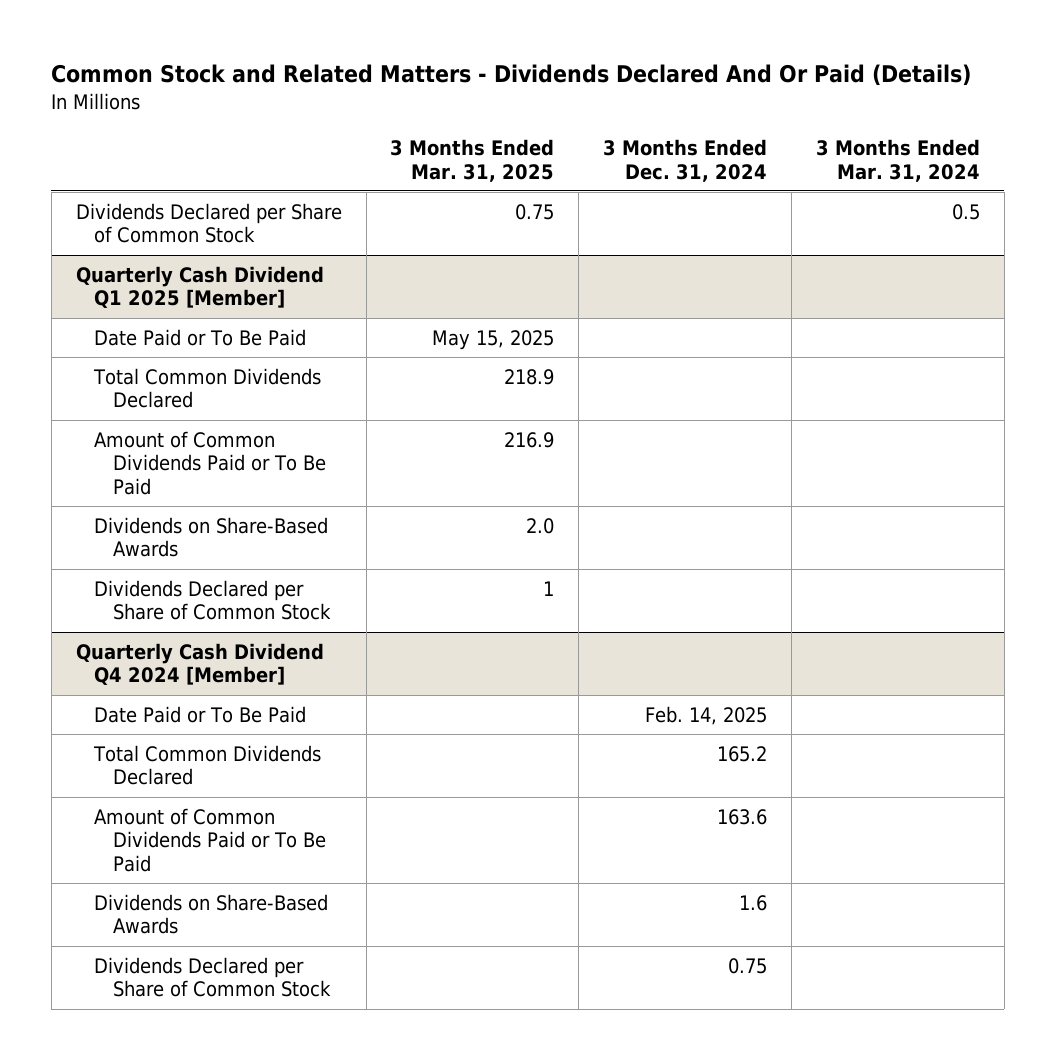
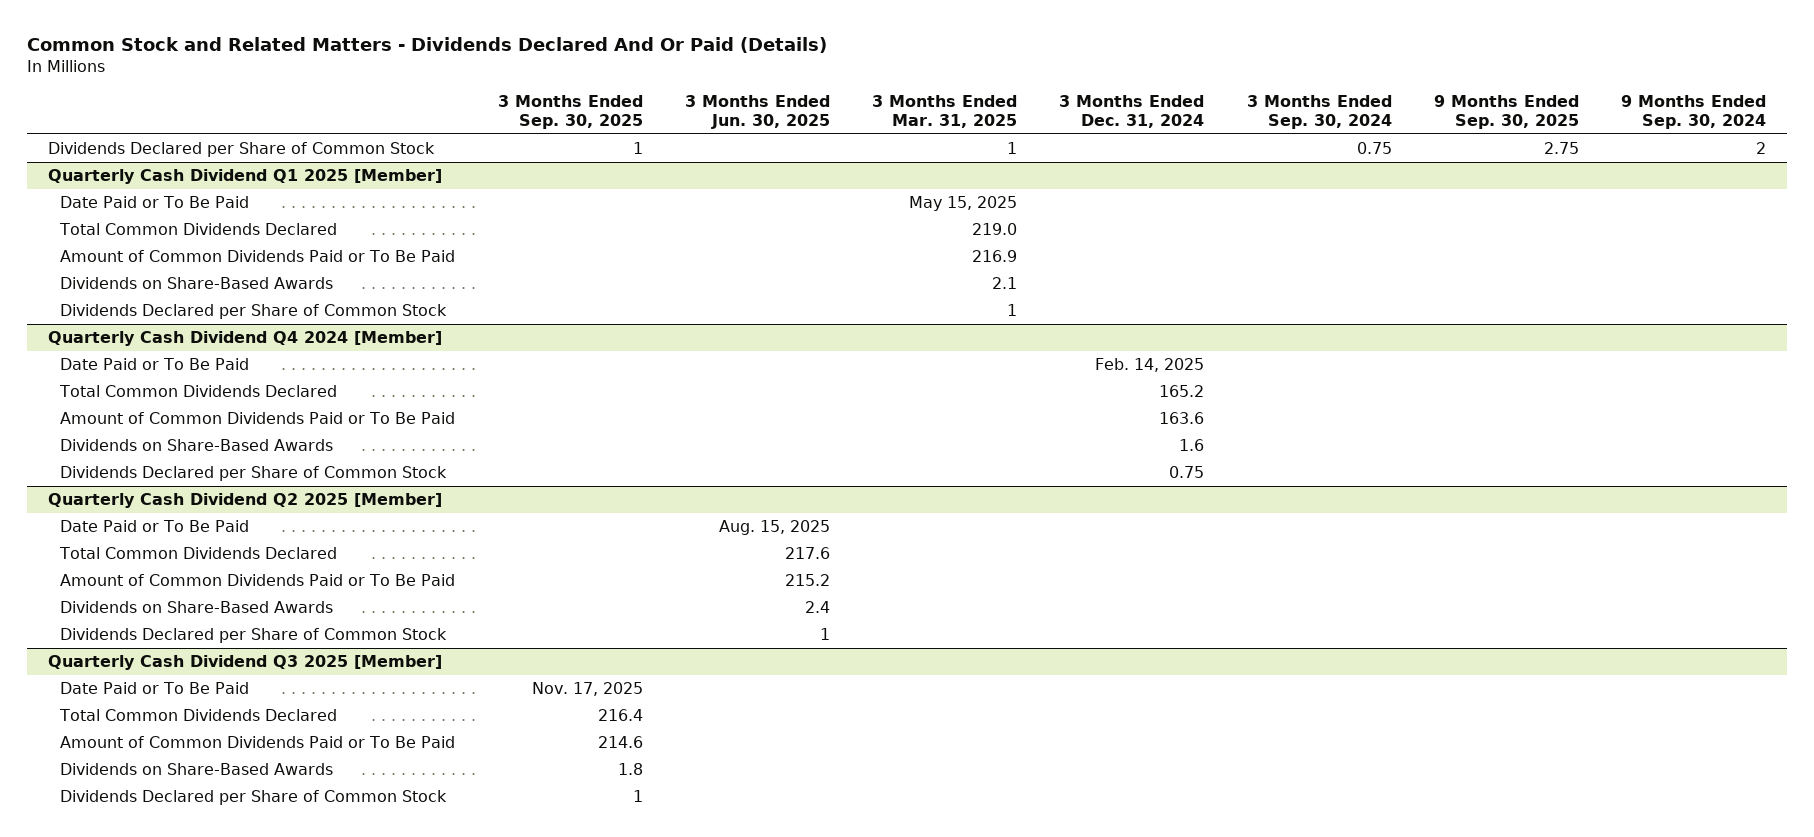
- | 3 Months Ended Mar. 31, 2025 | 3 Months Ended Dec. 31, 2024 | 3 Months Ended Mar. 31, 2024
+ | 3 Months Ended Sep. 30, 2025 | 3 Months Ended Jun. 30, 2025 | 3 Months Ended Mar. 31, 2025 | 3 Months Ended Dec. 31, 2024 | 3 Months Ended Sep. 30, 2024 | 9 Months Ended Sep. 30, 2025 | 9 Months Ended Sep. 30, 2024
- Dividends Declared per Share of Common Stock | 0.75 | | 0.5
+ Dividends Declared per Share of Common Stock | 1 | | 1 | | 0.75 | 2.75 | 2
@ Quarterly Cash Dividend Q1 2025 [Member]
- Total Common Dividends Declared | 218.9 | |
+ Total Common Dividends Declared | | | 219.0 | | | |
- Dividends on Share-Based Awards | 2.0 | |
+ Dividends on Share-Based Awards | | | 2.1 | | | |
+ Quarterly Cash Dividend Q2 2025 [Member]
+ Date Paid or To Be Paid | | Aug. 15, 2025 | | | | |
+ Total Common Dividends Declared | | 217.6 | | | | |
+ Amount of Common Dividends Paid or To Be Paid | | 215.2 | | | | |
+ Dividends on Share-Based Awards | | 2.4 | | | | |
+ Dividends Declared per Share of Common Stock | | 1 | | | | |
+ Quarterly Cash Dividend Q3 2025 [Member]
+ Date Paid or To Be Paid | Nov. 17, 2025 | | | | | |
+ Total Common Dividends Declared | 216.4 | | | | | |
+ Amount of Common Dividends Paid or To Be Paid | 214.6 | | | | | |
+ Dividends on Share-Based Awards | 1.8 | | | | | |
+ Dividends Declared per Share of Common Stock | 1 | | | | | |

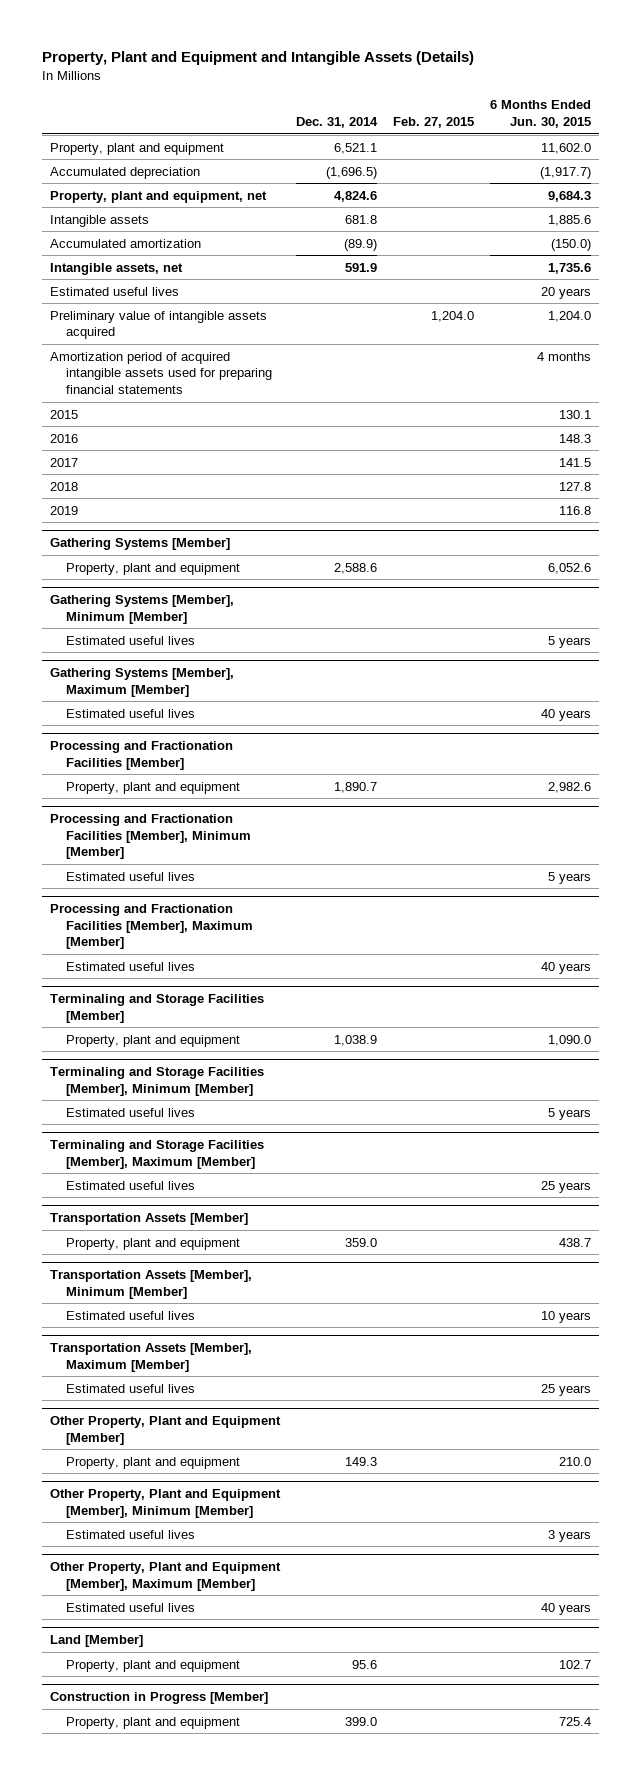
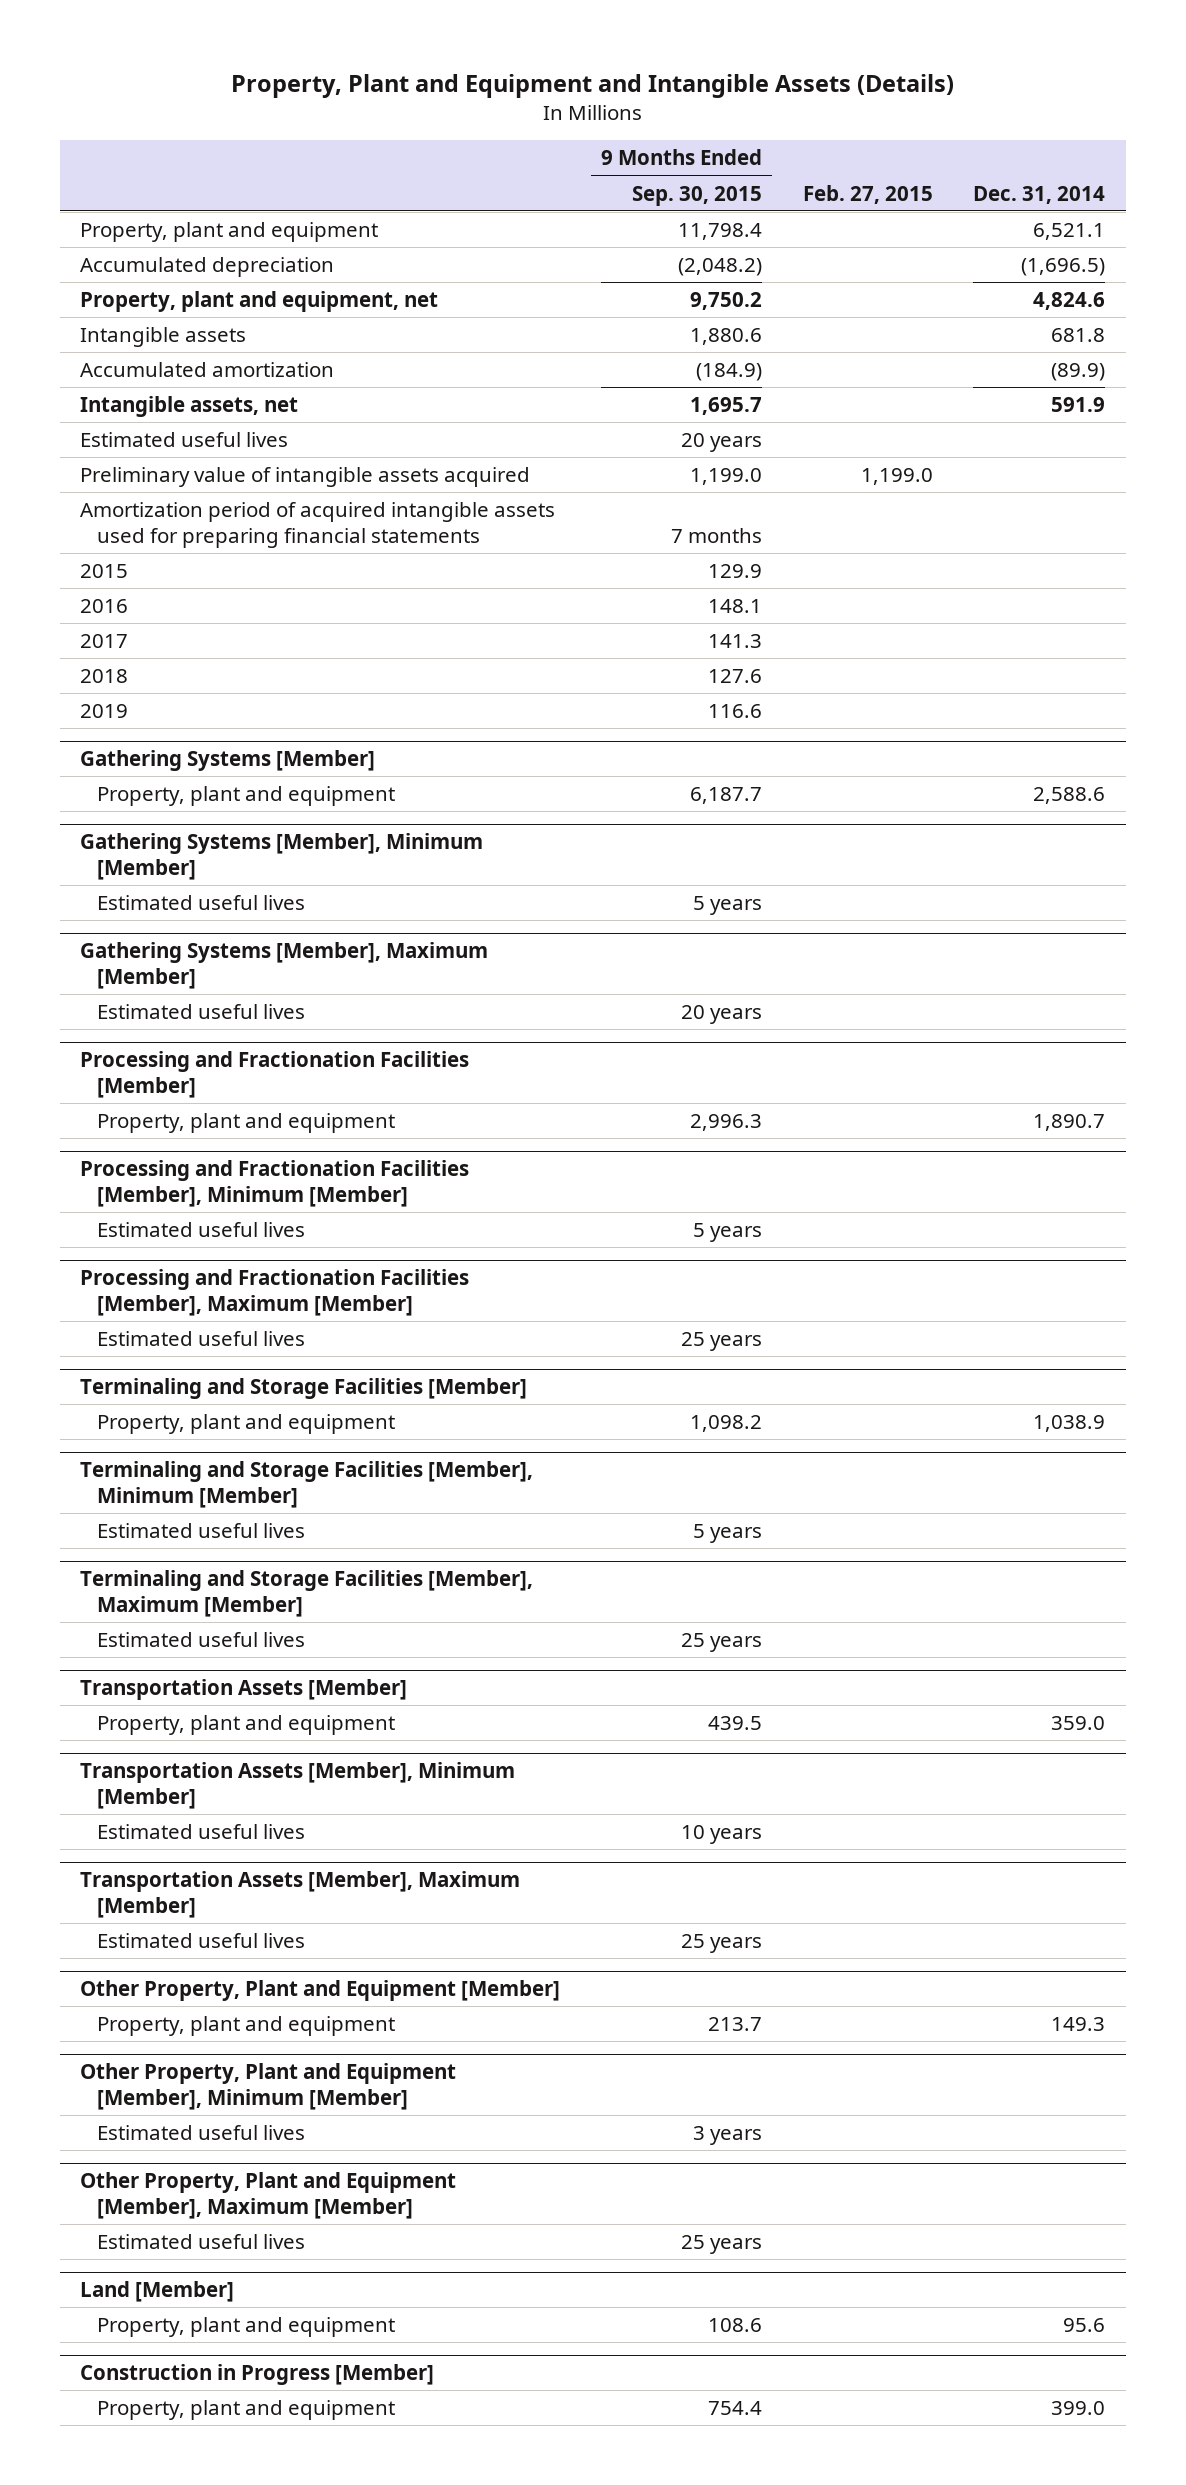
- | Dec. 31, 2014 | Feb. 27, 2015 | 6 Months Ended Jun. 30, 2015
+ | 9 Months Ended Sep. 30, 2015 | Feb. 27, 2015 | Dec. 31, 2014
- Preliminary value of intangible assets acquired | | 1,204.0 | 1,204.0
+ Preliminary value of intangible assets acquired | 1,199.0 | 1,199.0 |

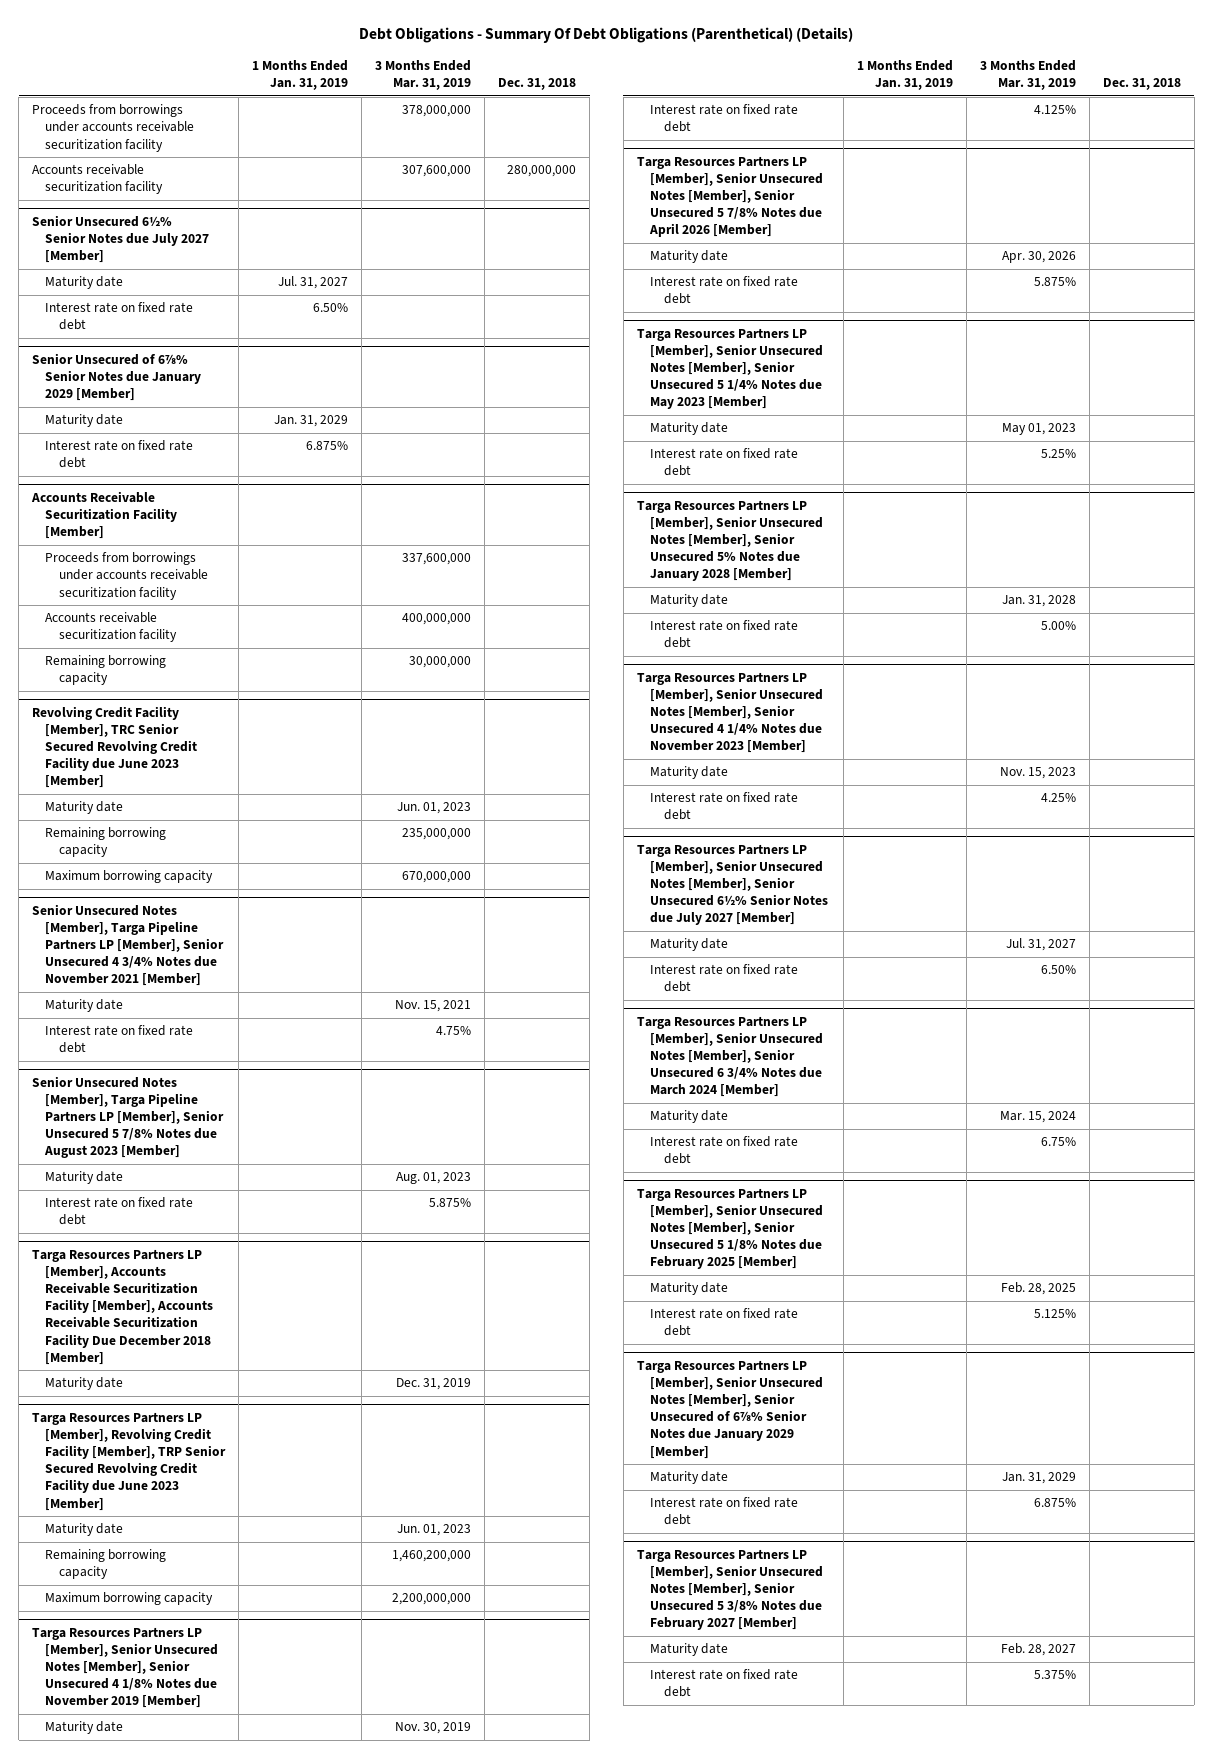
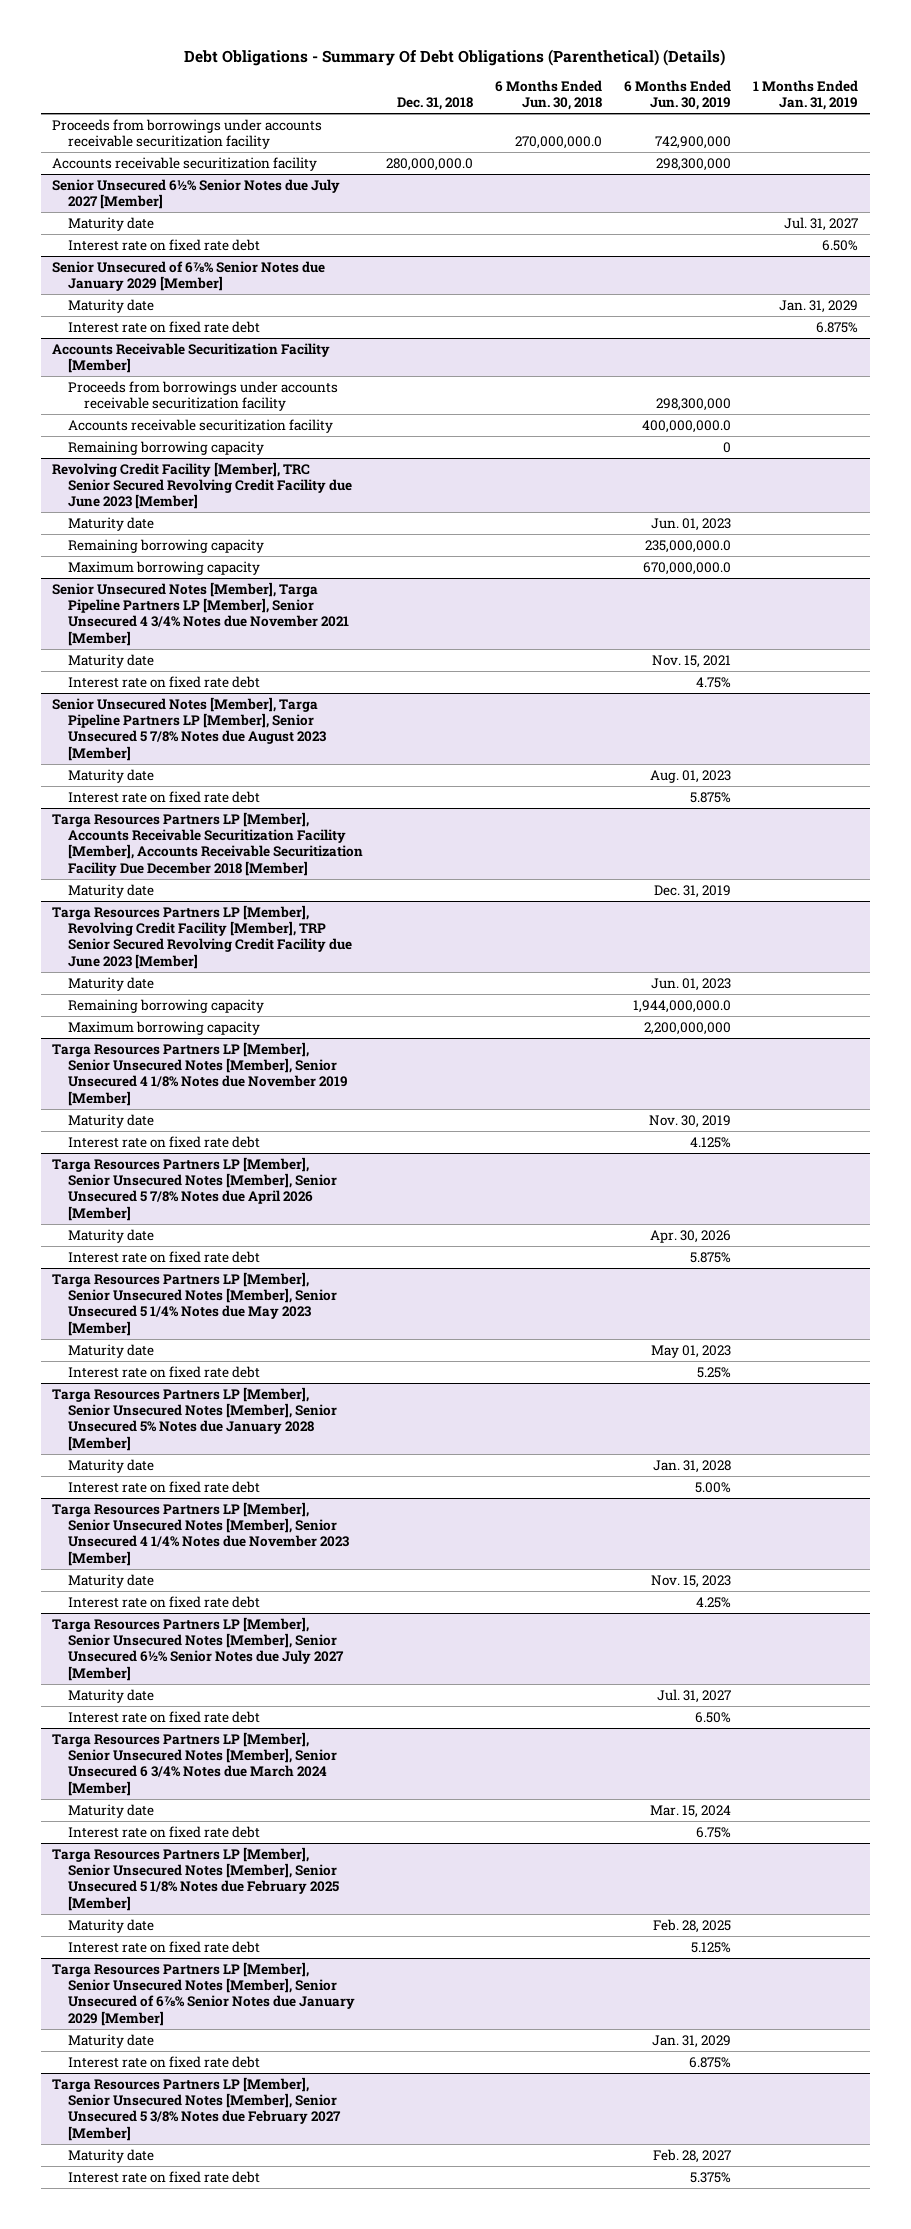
- | 1 Months Ended Jan. 31, 2019 | 3 Months Ended Mar. 31, 2019 | Dec. 31, 2018
+ | Dec. 31, 2018 | 6 Months Ended Jun. 30, 2018 | 6 Months Ended Jun. 30, 2019 | 1 Months Ended Jan. 31, 2019
- Accounts receivable securitization facility | | 307,600,000 | 280,000,000
+ Accounts receivable securitization facility | 280,000,000.0 | | 298,300,000 |

